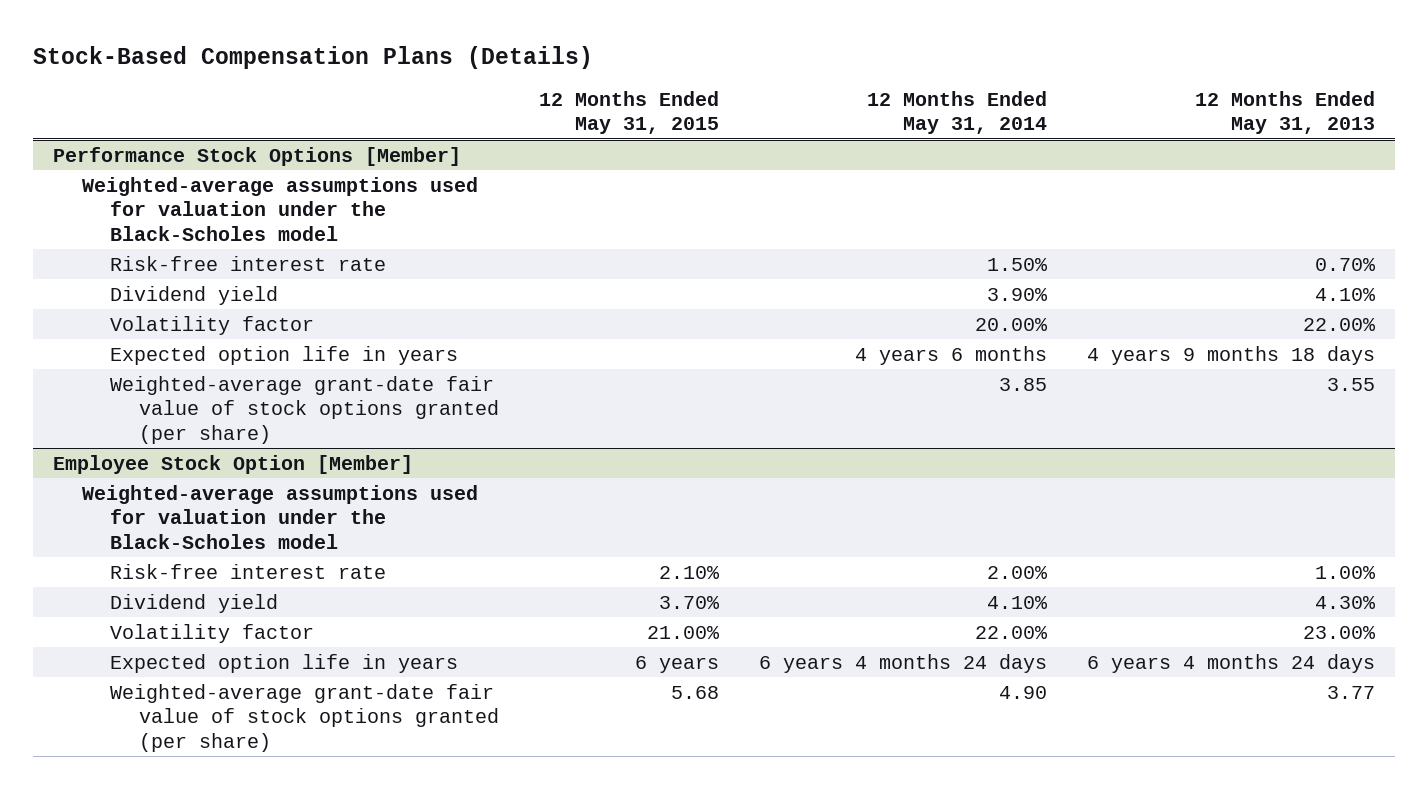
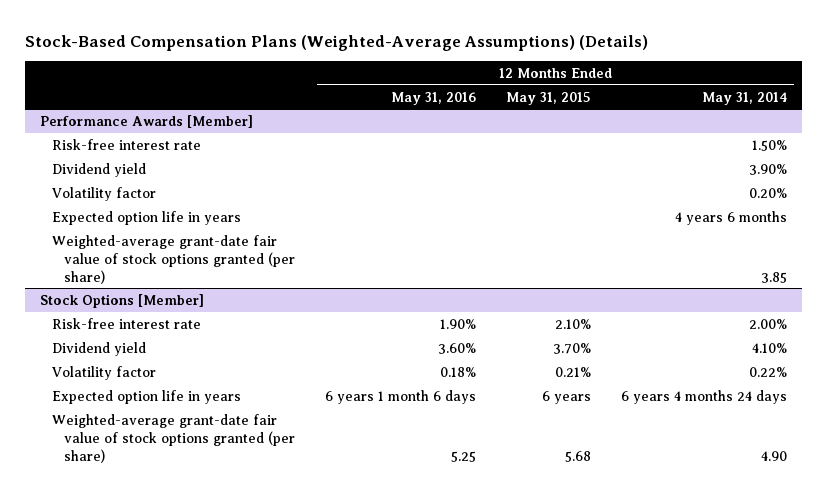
- Stock-Based Compensation Plans (Details)
+ Stock-Based Compensation Plans (Weighted-Average Assumptions) (Details)
- | 12 Months Ended May 31, 2015 | 12 Months Ended May 31, 2014 | 12 Months Ended May 31, 2013
+ | 12 Months Ended May 31, 2016 | 12 Months Ended May 31, 2015 | 12 Months Ended May 31, 2014
- Performance Stock Options [Member]
- Weighted-average assumptions used for valuation under the Black-Scholes model
+ Performance Awards [Member]
- Volatility factor | | 20.00% | 22.00%
+ Volatility factor | | | 0.20%
- Employee Stock Option [Member]
- Weighted-average assumptions used for valuation under the Black-Scholes model
+ Stock Options [Member]
- Volatility factor | 21.00% | 22.00% | 23.00%
+ Volatility factor | 0.18% | 0.21% | 0.22%

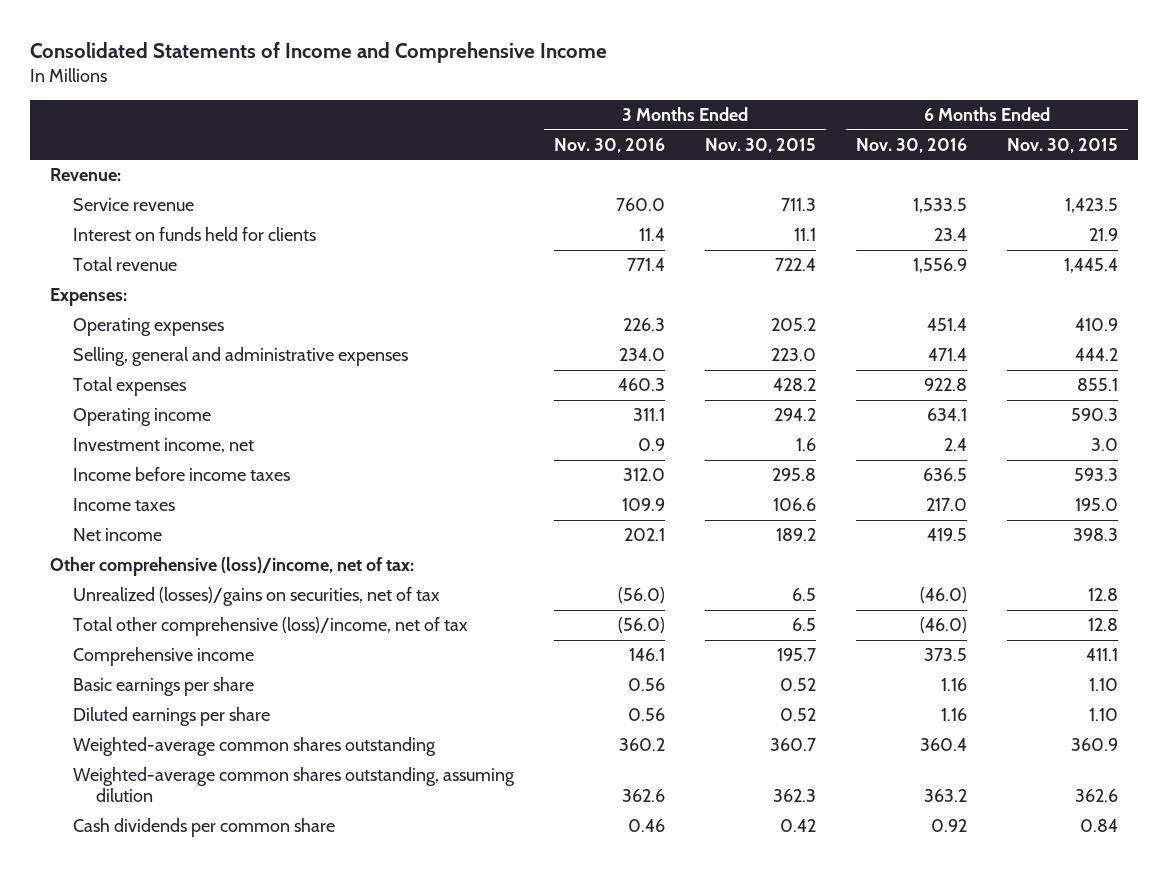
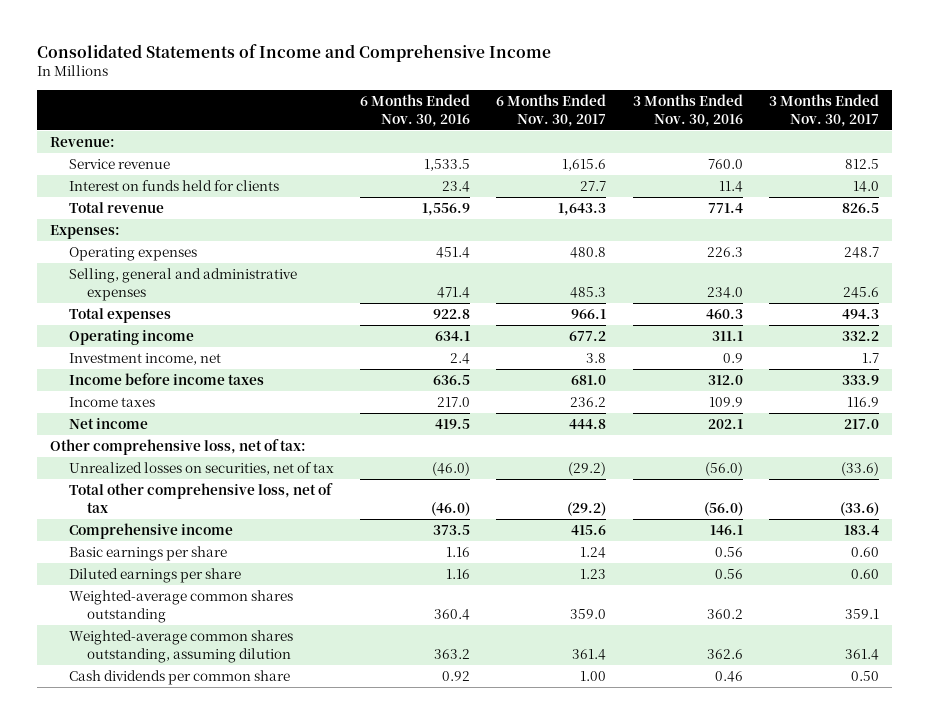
- | 3 Months Ended Nov. 30, 2016 | 3 Months Ended Nov. 30, 2015 | 6 Months Ended Nov. 30, 2016 | 6 Months Ended Nov. 30, 2015
+ | 6 Months Ended Nov. 30, 2016 | 6 Months Ended Nov. 30, 2017 | 3 Months Ended Nov. 30, 2016 | 3 Months Ended Nov. 30, 2017
- Other comprehensive (loss)/income, net of tax:
- Unrealized (losses)/gains on securities, net of tax | (56.0) | 6.5 | (46.0) | 12.8
- Total other comprehensive (loss)/income, net of tax | (56.0) | 6.5 | (46.0) | 12.8
+ Other comprehensive loss, net of tax:
+ Unrealized losses on securities, net of tax | (46.0) | (29.2) | (56.0) | (33.6)
+ Total other comprehensive loss, net of tax | (46.0) | (29.2) | (56.0) | (33.6)

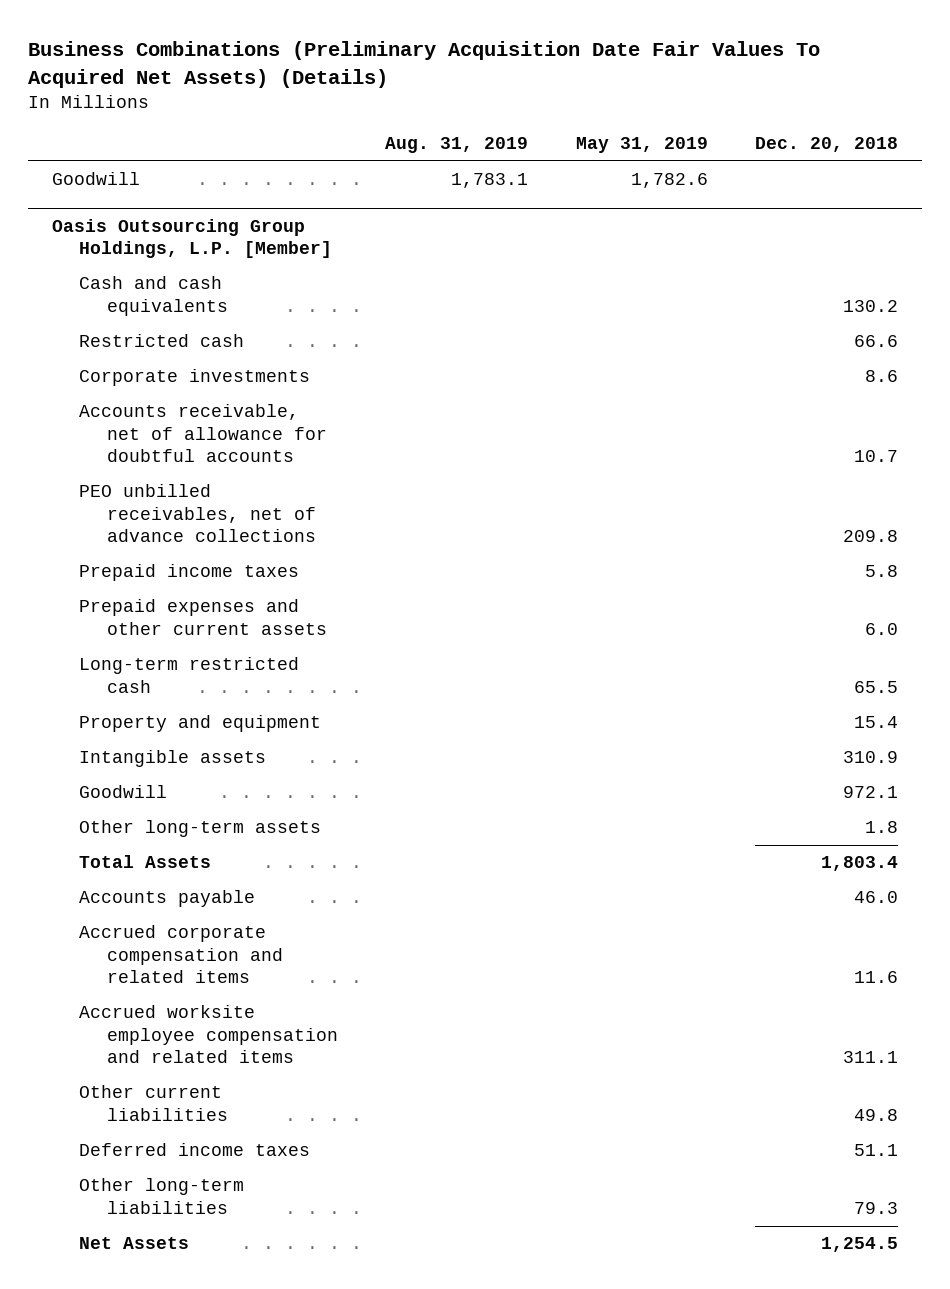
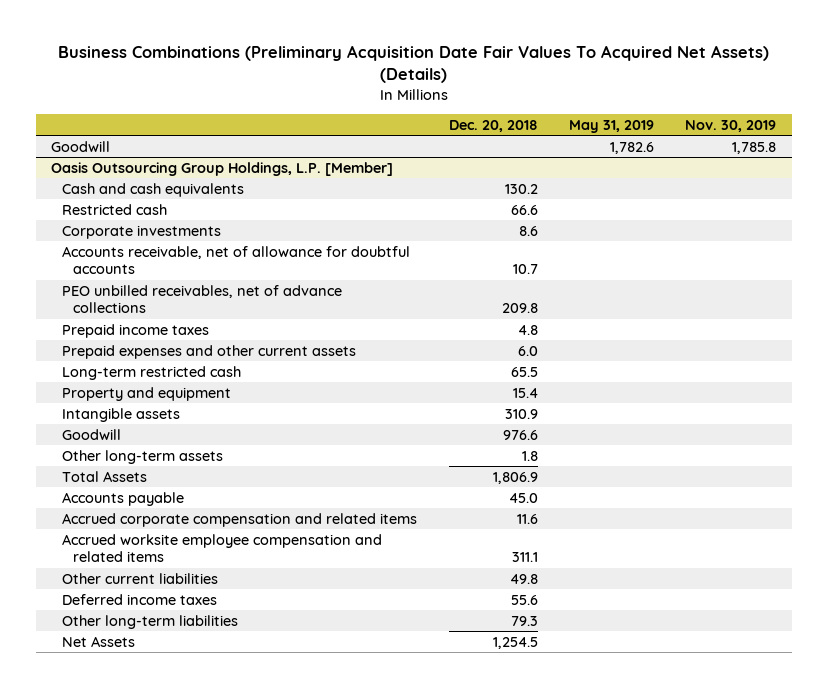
- | Aug. 31, 2019 | May 31, 2019 | Dec. 20, 2018
+ | Dec. 20, 2018 | May 31, 2019 | Nov. 30, 2019
@ Oasis Outsourcing Group Holdings, L.P. [Member]
- Prepaid income taxes | | | 5.8
+ Prepaid income taxes | 4.8 | |
- Goodwill | | | 972.1
+ Goodwill | 976.6 | |
- Total Assets | | | 1,803.4
- Accounts payable | | | 46.0
+ Total Assets | 1,806.9 | |
+ Accounts payable | 45.0 | |
- Deferred income taxes | | | 51.1
+ Deferred income taxes | 55.6 | |

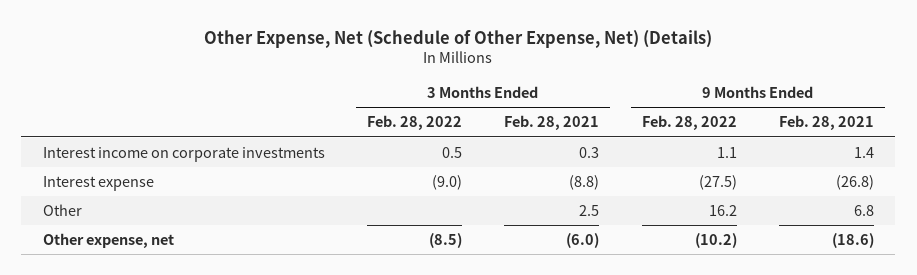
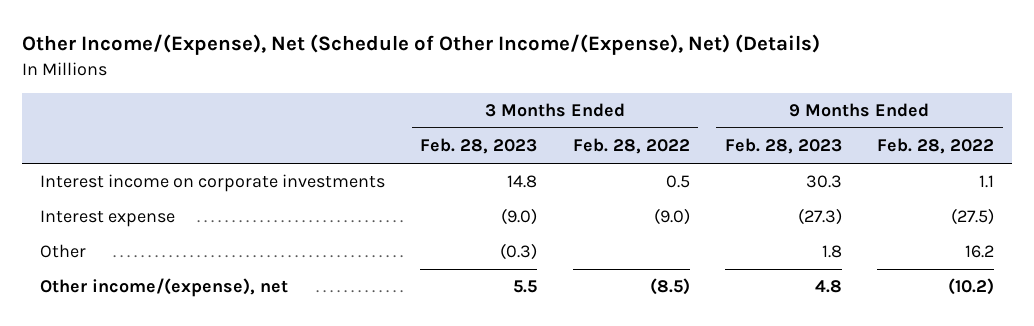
- Other Expense, Net (Schedule of Other Expense, Net) (Details)
+ Other Income/(Expense), Net (Schedule of Other Income/(Expense), Net) (Details)
- | 3 Months Ended Feb. 28, 2022 | 3 Months Ended Feb. 28, 2021 | 9 Months Ended Feb. 28, 2022 | 9 Months Ended Feb. 28, 2021
+ | 3 Months Ended Feb. 28, 2023 | 3 Months Ended Feb. 28, 2022 | 9 Months Ended Feb. 28, 2023 | 9 Months Ended Feb. 28, 2022
- Other expense, net | (8.5) | (6.0) | (10.2) | (18.6)
+ Other income/(expense), net | 5.5 | (8.5) | 4.8 | (10.2)

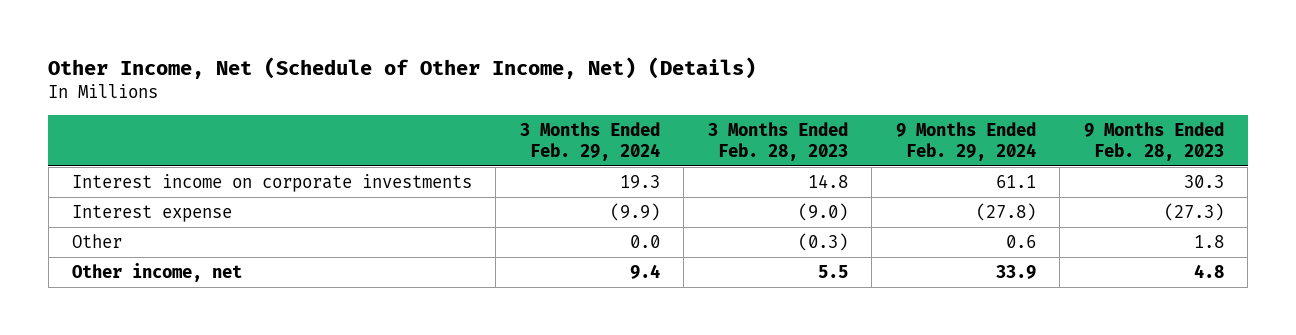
- Other Income/(Expense), Net (Schedule of Other Income/(Expense), Net) (Details)
+ Other Income, Net (Schedule of Other Income, Net) (Details)
- | 3 Months Ended Feb. 28, 2023 | 3 Months Ended Feb. 28, 2022 | 9 Months Ended Feb. 28, 2023 | 9 Months Ended Feb. 28, 2022
+ | 3 Months Ended Feb. 29, 2024 | 3 Months Ended Feb. 28, 2023 | 9 Months Ended Feb. 29, 2024 | 9 Months Ended Feb. 28, 2023
- Other income/(expense), net | 5.5 | (8.5) | 4.8 | (10.2)
+ Other income, net | 9.4 | 5.5 | 33.9 | 4.8

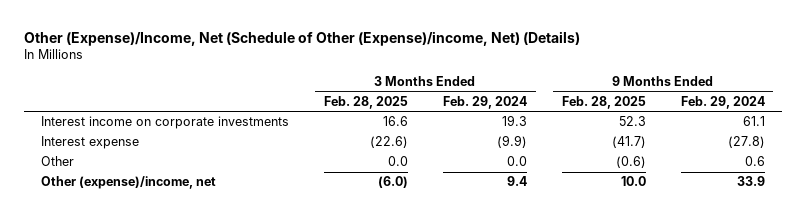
- Other Income, Net (Schedule of Other Income, Net) (Details)
+ Other (Expense)/Income, Net (Schedule of Other (Expense)/income, Net) (Details)
- | 3 Months Ended Feb. 29, 2024 | 3 Months Ended Feb. 28, 2023 | 9 Months Ended Feb. 29, 2024 | 9 Months Ended Feb. 28, 2023
+ | 3 Months Ended Feb. 28, 2025 | 3 Months Ended Feb. 29, 2024 | 9 Months Ended Feb. 28, 2025 | 9 Months Ended Feb. 29, 2024
- Other income, net | 9.4 | 5.5 | 33.9 | 4.8
+ Other (expense)/income, net | (6.0) | 9.4 | 10.0 | 33.9

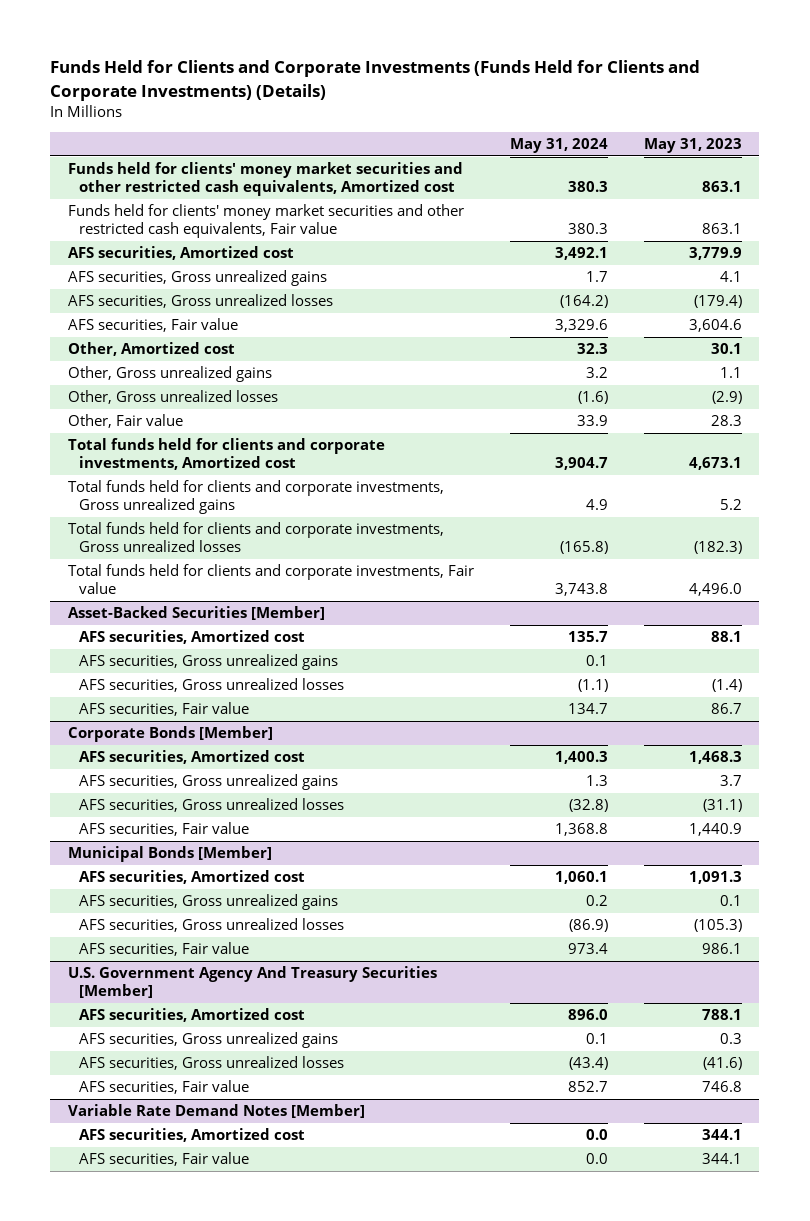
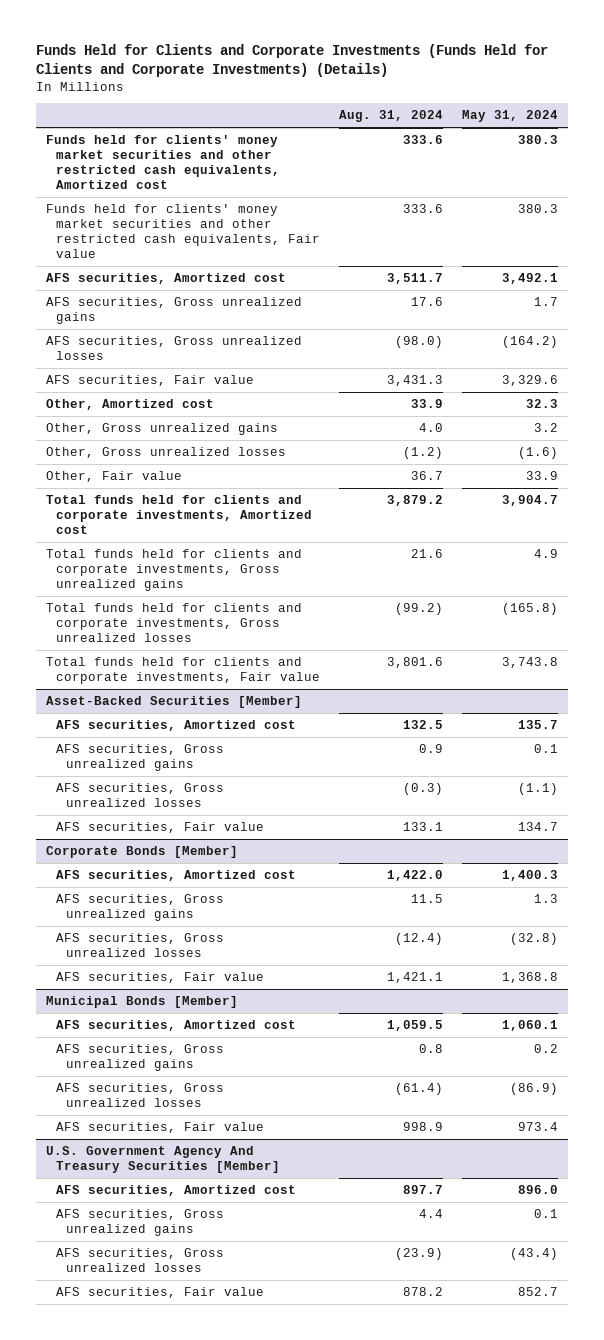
- | May 31, 2024 | May 31, 2023
+ | Aug. 31, 2024 | May 31, 2024
- Variable Rate Demand Notes [Member]
- AFS securities, Amortized cost | 0.0 | 344.1
- AFS securities, Fair value | 0.0 | 344.1

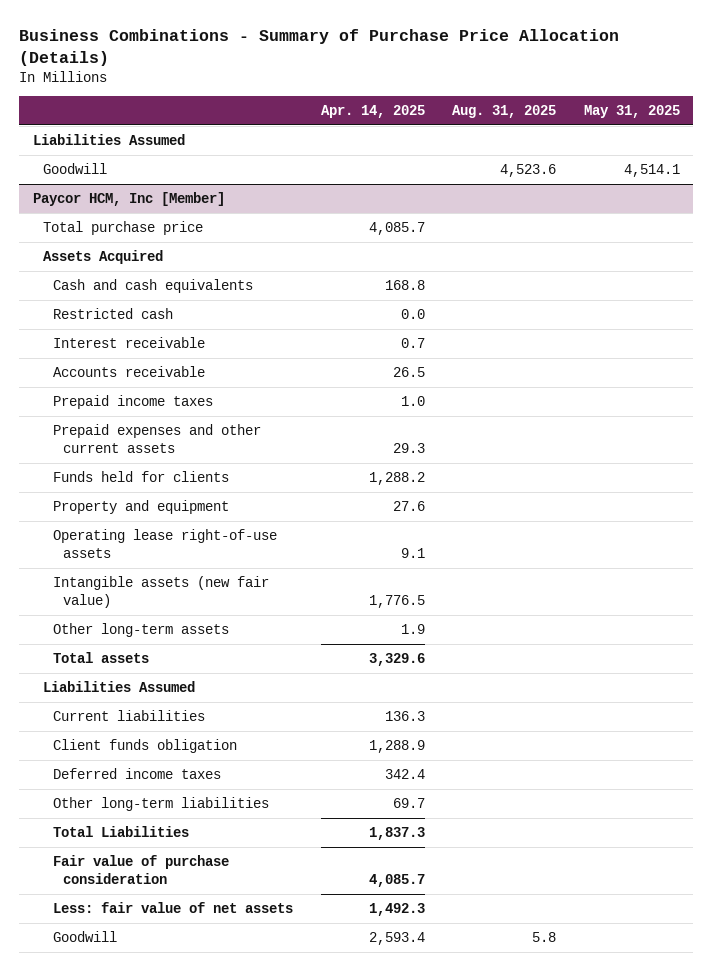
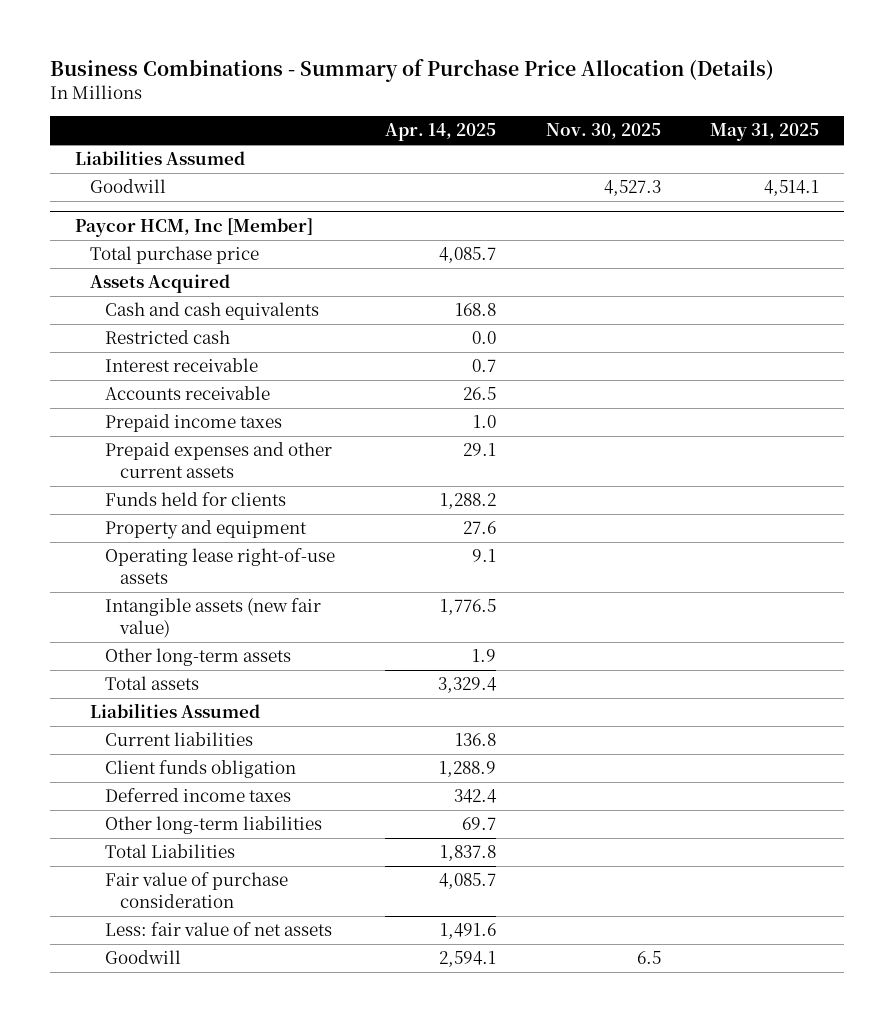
- | Apr. 14, 2025 | Aug. 31, 2025 | May 31, 2025
+ | Apr. 14, 2025 | Nov. 30, 2025 | May 31, 2025
@ Paycor HCM, Inc [Member]
- Prepaid expenses and other current assets | 29.3 | |
+ Prepaid expenses and other current assets | 29.1 | |
- Total assets | 3,329.6 | |
+ Total assets | 3,329.4 | |
- Current liabilities | 136.3 | |
+ Current liabilities | 136.8 | |
- Total Liabilities | 1,837.3 | |
+ Total Liabilities | 1,837.8 | |
- Less: fair value of net assets | 1,492.3 | |
- Goodwill | 2,593.4 | 5.8 |
+ Less: fair value of net assets | 1,491.6 | |
+ Goodwill | 2,594.1 | 6.5 |

